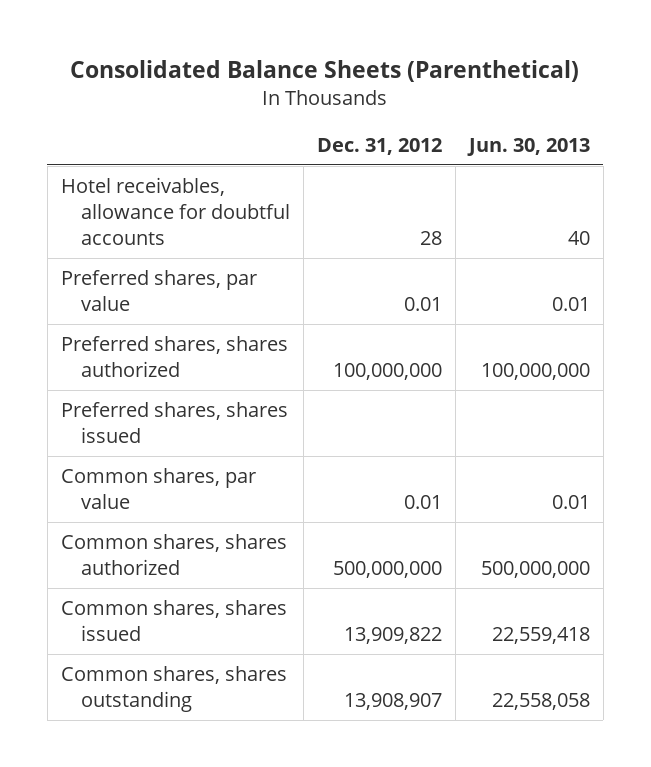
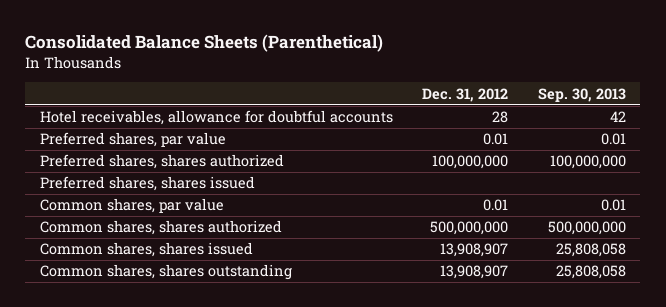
- | Dec. 31, 2012 | Jun. 30, 2013
+ | Dec. 31, 2012 | Sep. 30, 2013
- Common shares, shares issued | 13,909,822 | 22,559,418
+ Common shares, shares issued | 13,908,907 | 25,808,058

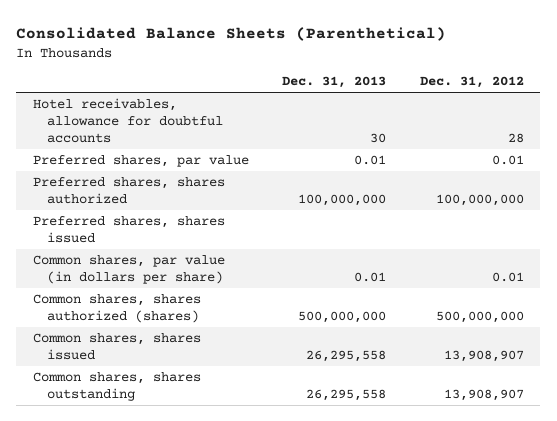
- | Dec. 31, 2012 | Sep. 30, 2013
+ | Dec. 31, 2013 | Dec. 31, 2012
- Common shares, par value | 0.01 | 0.01
- Common shares, shares authorized | 500,000,000 | 500,000,000
+ Common shares, par value (in dollars per share) | 0.01 | 0.01
+ Common shares, shares authorized (shares) | 500,000,000 | 500,000,000

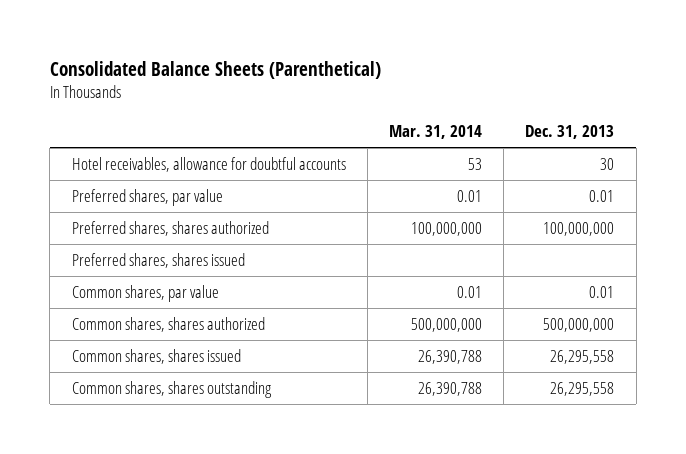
- | Dec. 31, 2013 | Dec. 31, 2012
+ | Mar. 31, 2014 | Dec. 31, 2013
- Common shares, par value (in dollars per share) | 0.01 | 0.01
- Common shares, shares authorized (shares) | 500,000,000 | 500,000,000
+ Common shares, par value | 0.01 | 0.01
+ Common shares, shares authorized | 500,000,000 | 500,000,000

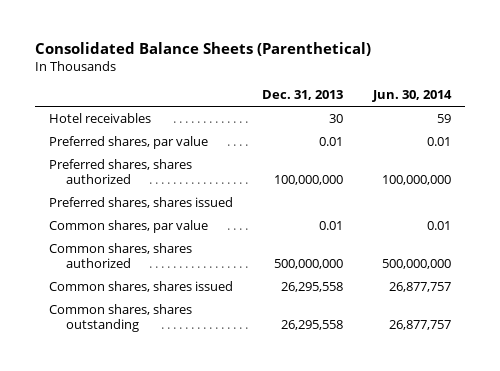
- | Mar. 31, 2014 | Dec. 31, 2013
+ | Dec. 31, 2013 | Jun. 30, 2014
- Hotel receivables, allowance for doubtful accounts | 53 | 30
+ Hotel receivables | 30 | 59

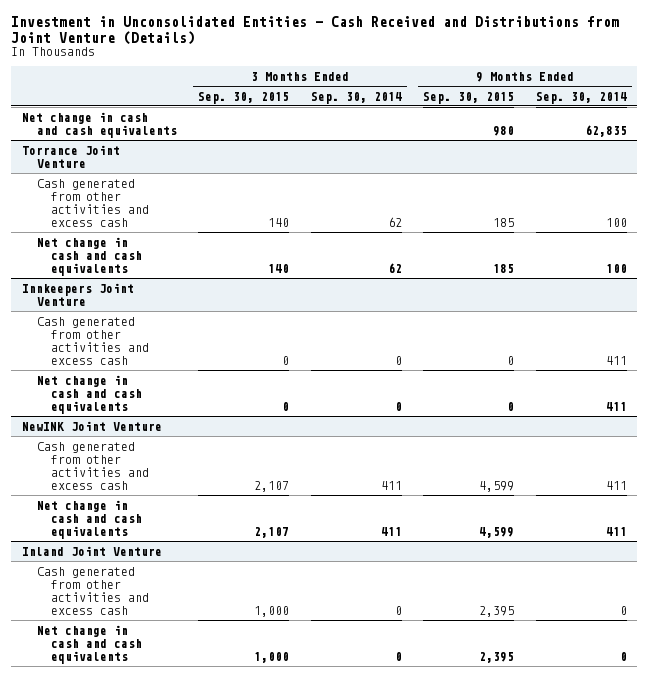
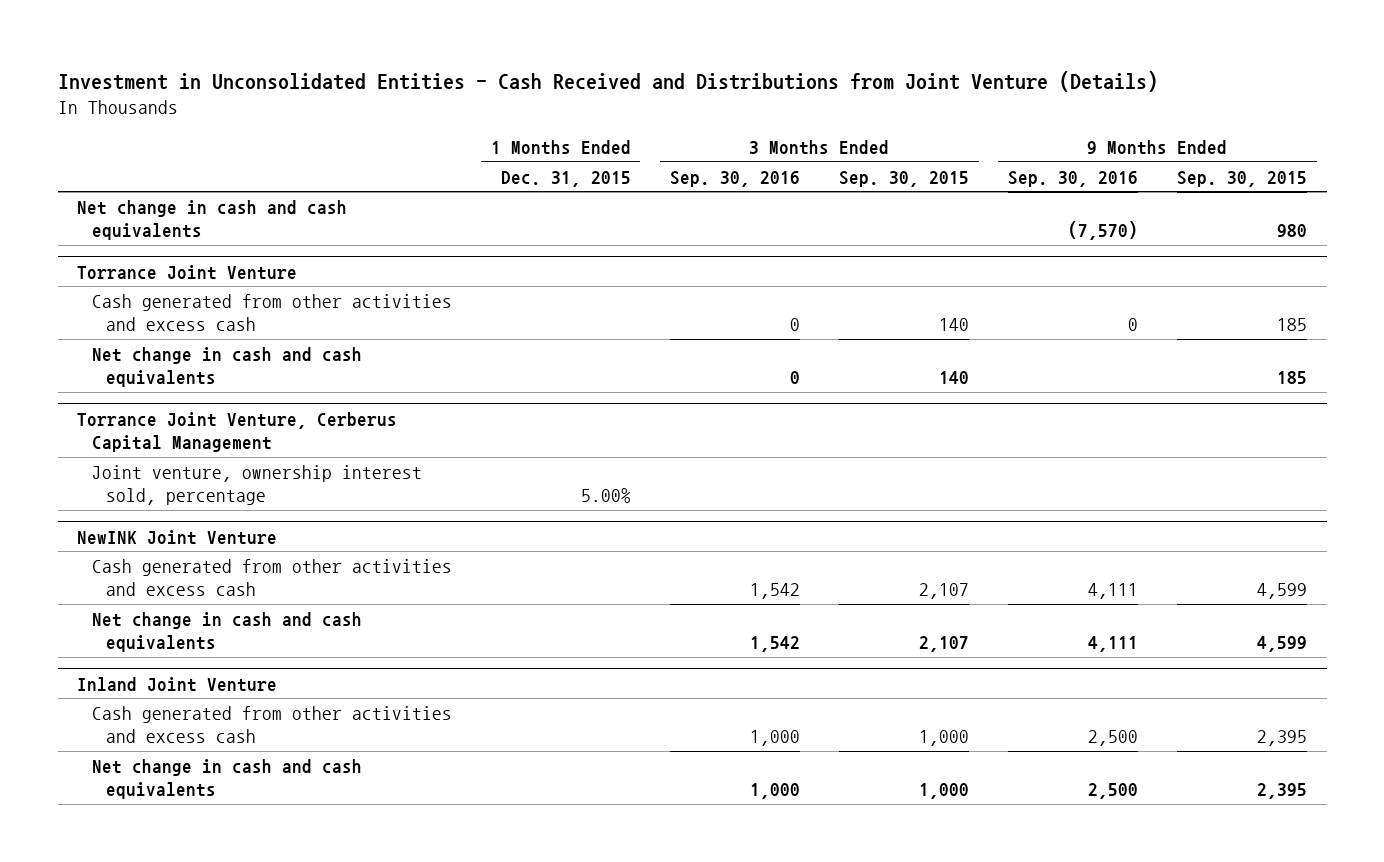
- | 3 Months Ended Sep. 30, 2015 | 3 Months Ended Sep. 30, 2014 | 9 Months Ended Sep. 30, 2015 | 9 Months Ended Sep. 30, 2014
+ | 1 Months Ended Dec. 31, 2015 | 3 Months Ended Sep. 30, 2016 | 3 Months Ended Sep. 30, 2015 | 9 Months Ended Sep. 30, 2016 | 9 Months Ended Sep. 30, 2015
- Innkeepers Joint Venture
- Cash generated from other activities and excess cash | 0 | 0 | 0 | 411
- Net change in cash and cash equivalents | 0 | 0 | 0 | 411
+ Torrance Joint Venture, Cerberus Capital Management
+ Joint venture, ownership interest sold, percentage | 5.00% | | | |

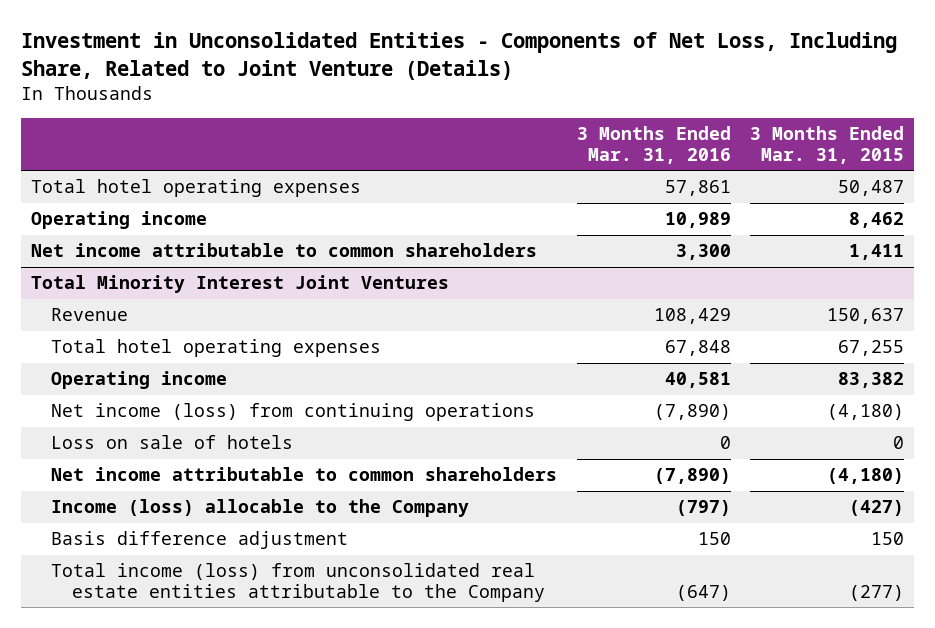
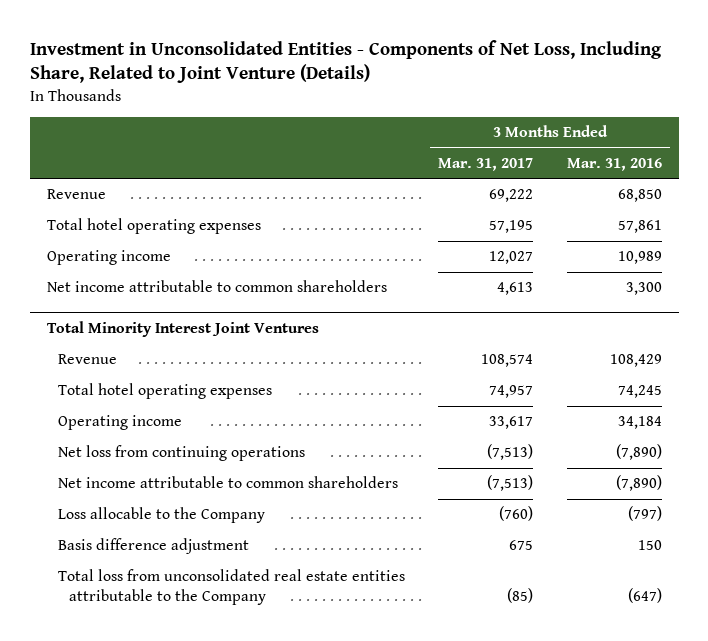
- | 3 Months Ended Mar. 31, 2016 | 3 Months Ended Mar. 31, 2015
+ | 3 Months Ended Mar. 31, 2017 | 3 Months Ended Mar. 31, 2016
+ Revenue | 69,222 | 68,850
@ Total Minority Interest Joint Ventures
- Total hotel operating expenses | 67,848 | 67,255
- Operating income | 40,581 | 83,382
- Net income (loss) from continuing operations | (7,890) | (4,180)
- Loss on sale of hotels | 0 | 0
+ Total hotel operating expenses | 74,957 | 74,245
+ Operating income | 33,617 | 34,184
+ Net loss from continuing operations | (7,513) | (7,890)
- Income (loss) allocable to the Company | (797) | (427)
+ Loss allocable to the Company | (760) | (797)
- Total income (loss) from unconsolidated real estate entities attributable to the Company | (647) | (277)
+ Total loss from unconsolidated real estate entities attributable to the Company | (85) | (647)

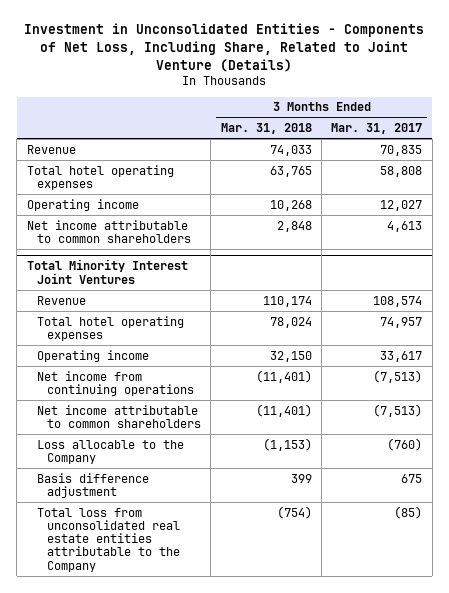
- | 3 Months Ended Mar. 31, 2017 | 3 Months Ended Mar. 31, 2016
+ | 3 Months Ended Mar. 31, 2018 | 3 Months Ended Mar. 31, 2017
- Revenue | 69,222 | 68,850
- Total hotel operating expenses | 57,195 | 57,861
+ Revenue | 74,033 | 70,835
+ Total hotel operating expenses | 63,765 | 58,808
@ Total Minority Interest Joint Ventures
- Net loss from continuing operations | (7,513) | (7,890)
+ Net income from continuing operations | (11,401) | (7,513)

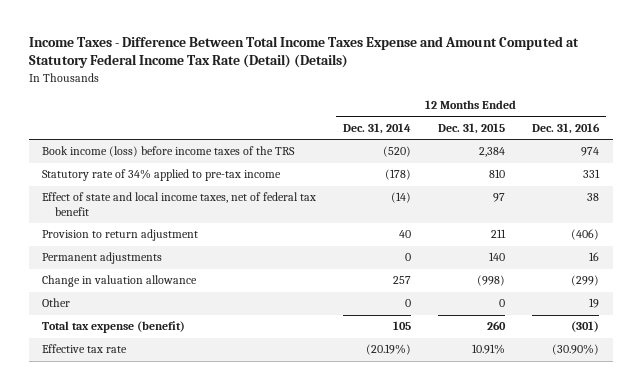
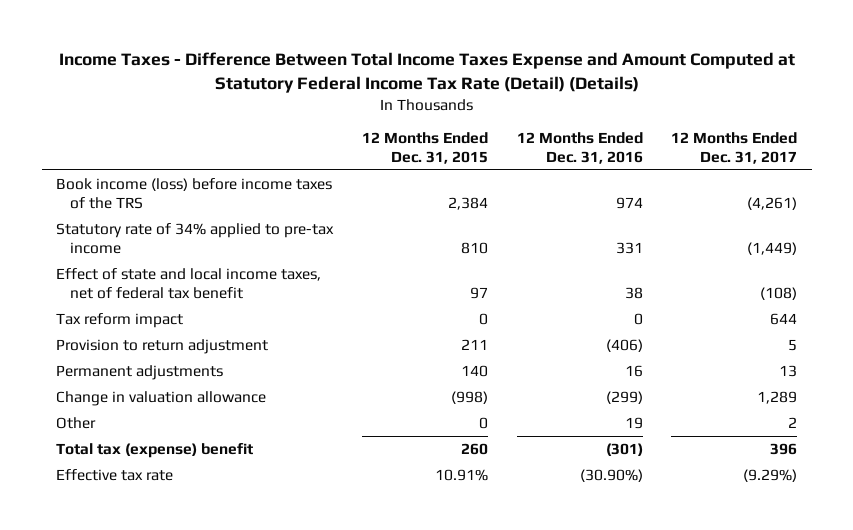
- | 12 Months Ended Dec. 31, 2014 | 12 Months Ended Dec. 31, 2015 | 12 Months Ended Dec. 31, 2016
+ | 12 Months Ended Dec. 31, 2015 | 12 Months Ended Dec. 31, 2016 | 12 Months Ended Dec. 31, 2017
+ Tax reform impact | 0 | 0 | 644
- Total tax expense (benefit) | 105 | 260 | (301)
+ Total tax (expense) benefit | 260 | (301) | 396

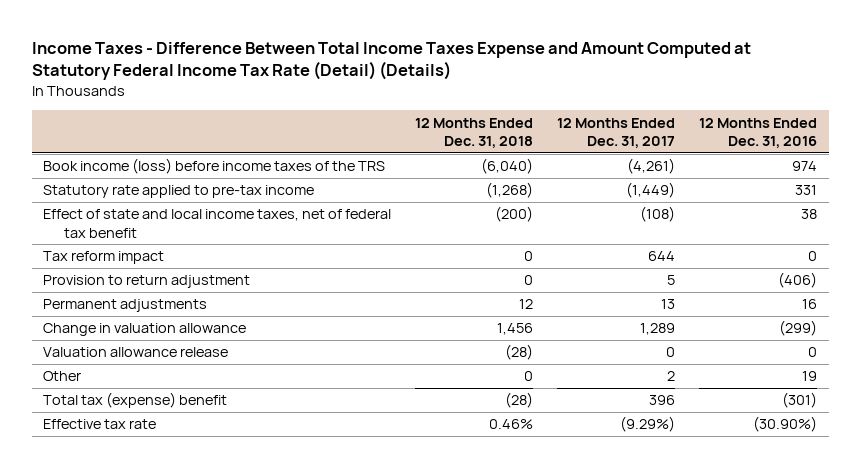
- | 12 Months Ended Dec. 31, 2015 | 12 Months Ended Dec. 31, 2016 | 12 Months Ended Dec. 31, 2017
+ | 12 Months Ended Dec. 31, 2018 | 12 Months Ended Dec. 31, 2017 | 12 Months Ended Dec. 31, 2016
- Statutory rate of 34% applied to pre-tax income | 810 | 331 | (1,449)
+ Statutory rate applied to pre-tax income | (1,268) | (1,449) | 331
+ Valuation allowance release | (28) | 0 | 0

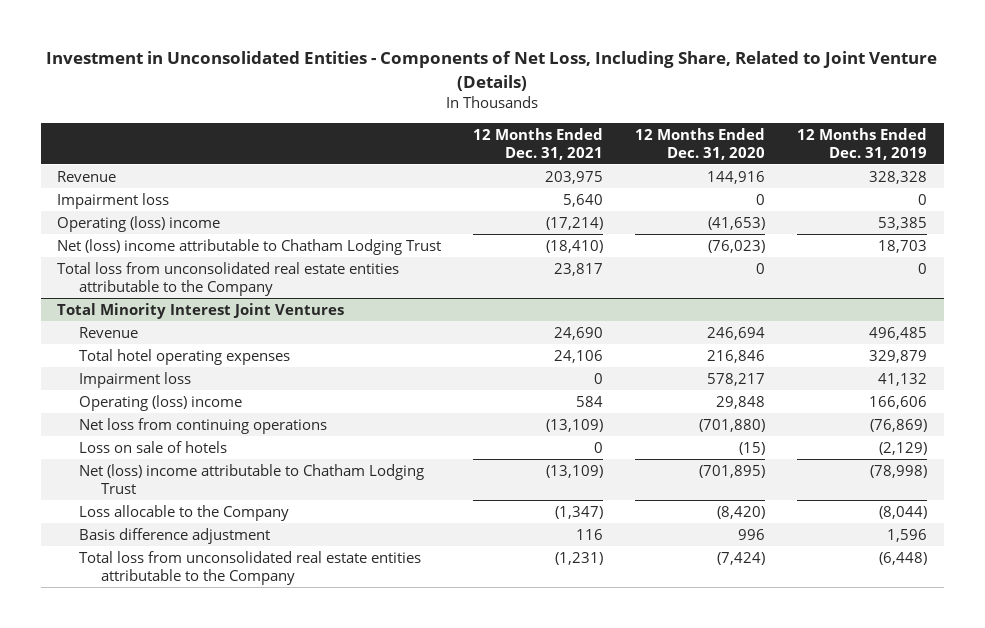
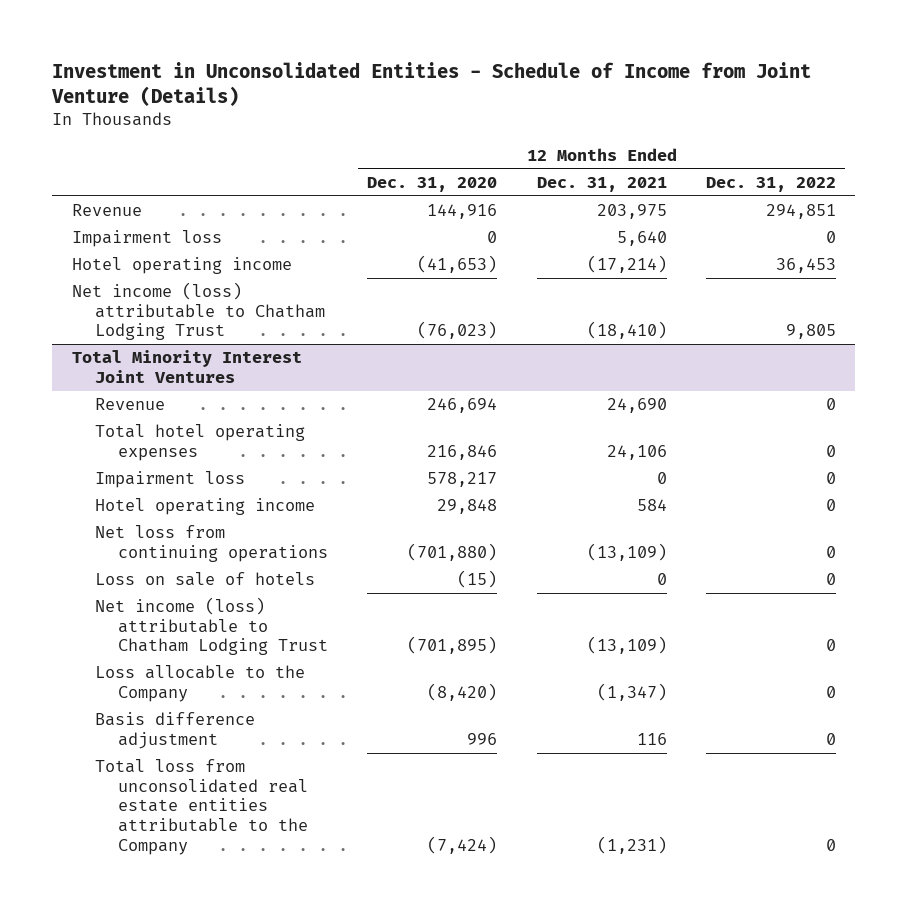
- Investment in Unconsolidated Entities - Components of Net Loss, Including Share, Related to Joint Venture (Details)
+ Investment in Unconsolidated Entities - Schedule of Income from Joint Venture (Details)
- | 12 Months Ended Dec. 31, 2021 | 12 Months Ended Dec. 31, 2020 | 12 Months Ended Dec. 31, 2019
+ | 12 Months Ended Dec. 31, 2020 | 12 Months Ended Dec. 31, 2021 | 12 Months Ended Dec. 31, 2022
- Operating (loss) income | (17,214) | (41,653) | 53,385
- Net (loss) income attributable to Chatham Lodging Trust | (18,410) | (76,023) | 18,703
- Total loss from unconsolidated real estate entities attributable to the Company | 23,817 | 0 | 0
+ Hotel operating income | (41,653) | (17,214) | 36,453
+ Net income (loss) attributable to Chatham Lodging Trust | (76,023) | (18,410) | 9,805
@ Total Minority Interest Joint Ventures
- Operating (loss) income | 584 | 29,848 | 166,606
+ Hotel operating income | 29,848 | 584 | 0
- Net (loss) income attributable to Chatham Lodging Trust | (13,109) | (701,895) | (78,998)
+ Net income (loss) attributable to Chatham Lodging Trust | (701,895) | (13,109) | 0

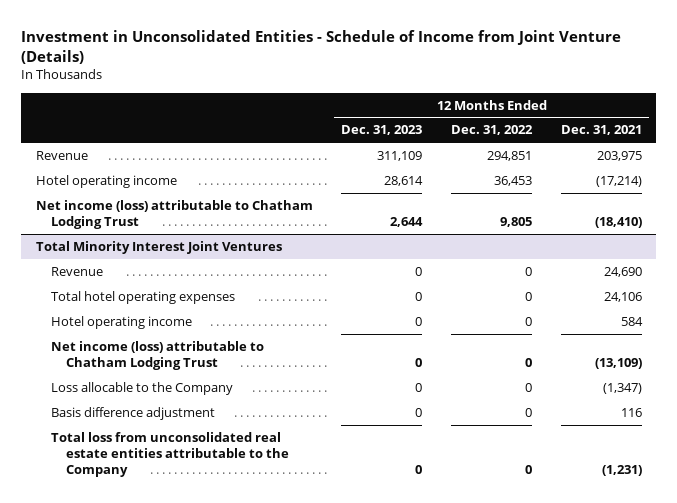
- | 12 Months Ended Dec. 31, 2020 | 12 Months Ended Dec. 31, 2021 | 12 Months Ended Dec. 31, 2022
+ | 12 Months Ended Dec. 31, 2023 | 12 Months Ended Dec. 31, 2022 | 12 Months Ended Dec. 31, 2021
- Impairment loss | 0 | 5,640 | 0
@ Total Minority Interest Joint Ventures
- Impairment loss | 578,217 | 0 | 0
- Net loss from continuing operations | (701,880) | (13,109) | 0
- Loss on sale of hotels | (15) | 0 | 0

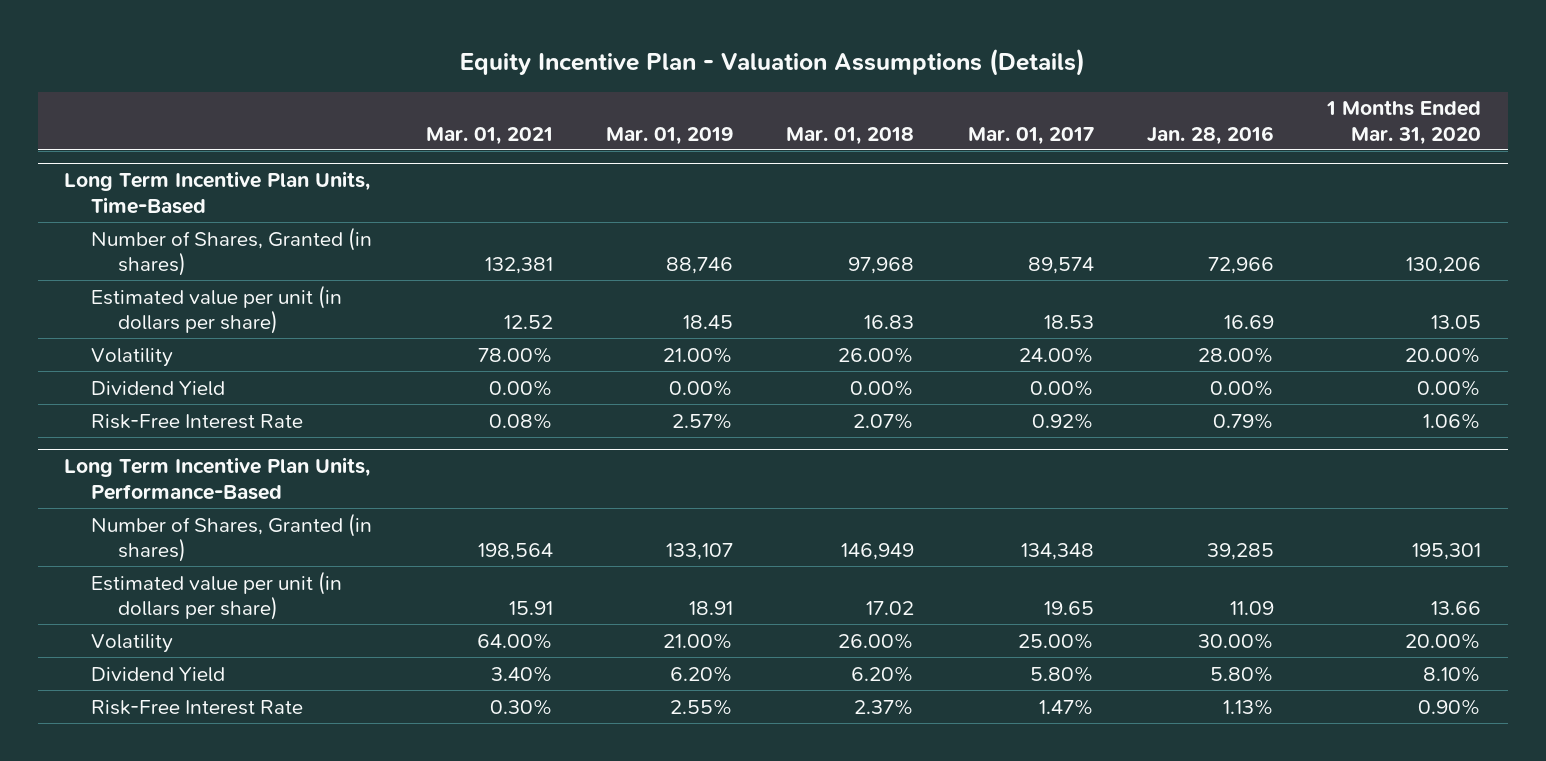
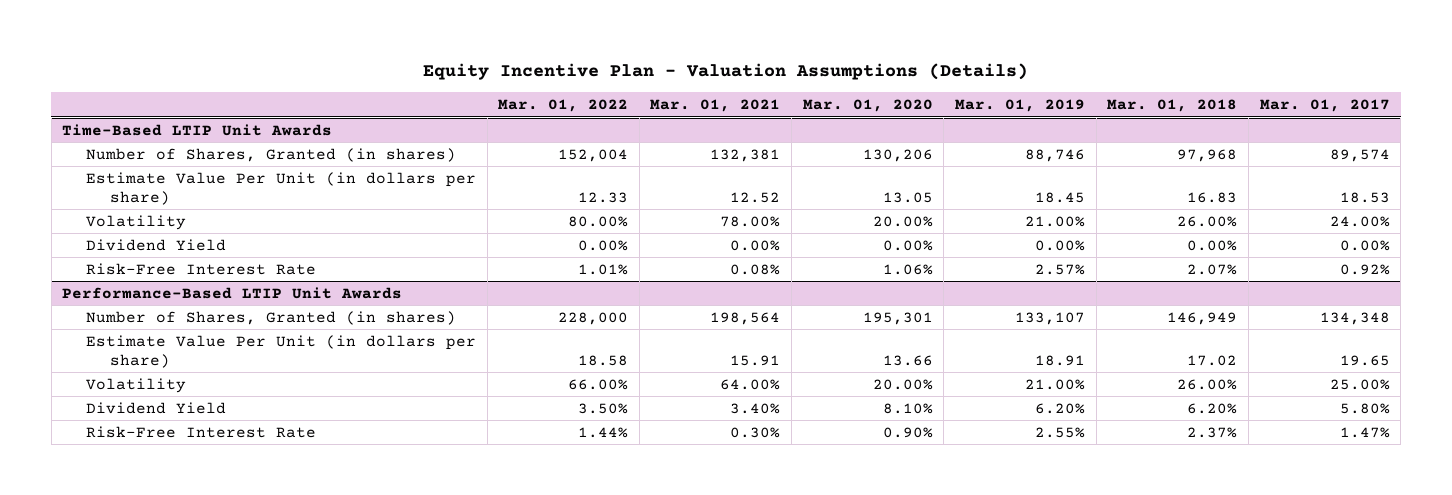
- | Mar. 01, 2021 | Mar. 01, 2019 | Mar. 01, 2018 | Mar. 01, 2017 | Jan. 28, 2016 | 1 Months Ended Mar. 31, 2020
+ | Mar. 01, 2022 | Mar. 01, 2021 | Mar. 01, 2020 | Mar. 01, 2019 | Mar. 01, 2018 | Mar. 01, 2017
- Long Term Incentive Plan Units, Time-Based
+ Time-Based LTIP Unit Awards
- Estimated value per unit (in dollars per share) | 12.52 | 18.45 | 16.83 | 18.53 | 16.69 | 13.05
+ Estimate Value Per Unit (in dollars per share) | 12.33 | 12.52 | 13.05 | 18.45 | 16.83 | 18.53
- Long Term Incentive Plan Units, Performance-Based
+ Performance-Based LTIP Unit Awards
- Estimated value per unit (in dollars per share) | 15.91 | 18.91 | 17.02 | 19.65 | 11.09 | 13.66
+ Estimate Value Per Unit (in dollars per share) | 18.58 | 15.91 | 13.66 | 18.91 | 17.02 | 19.65

